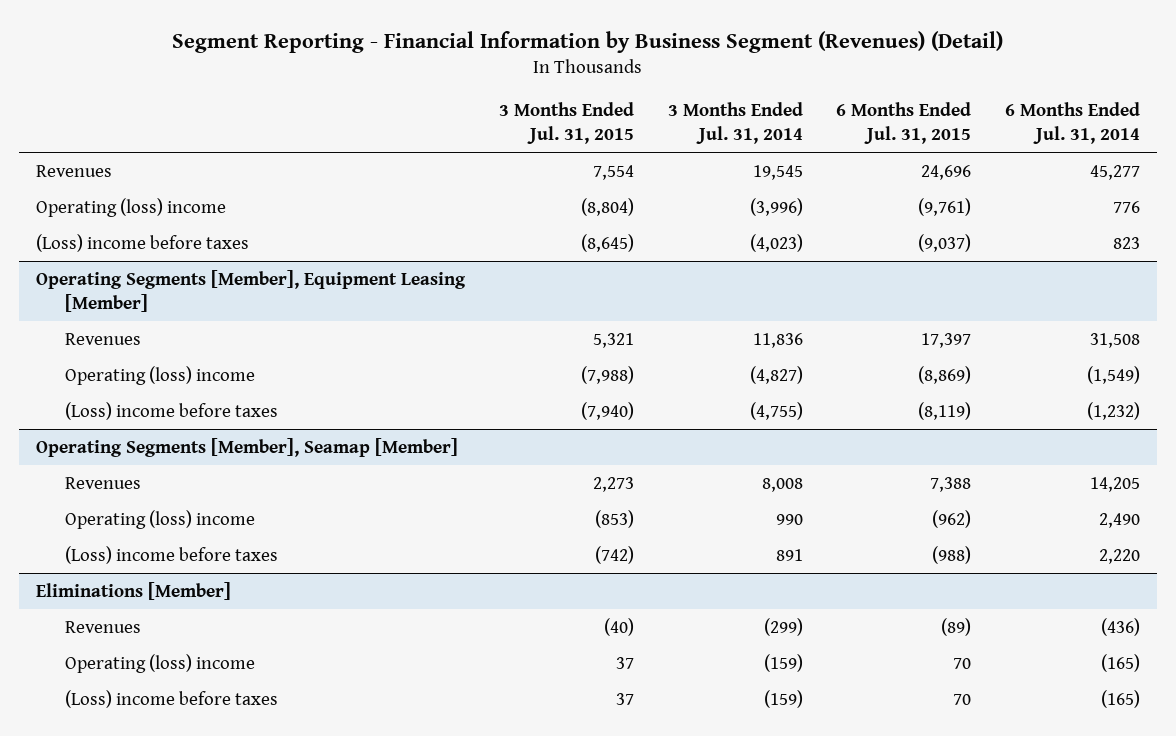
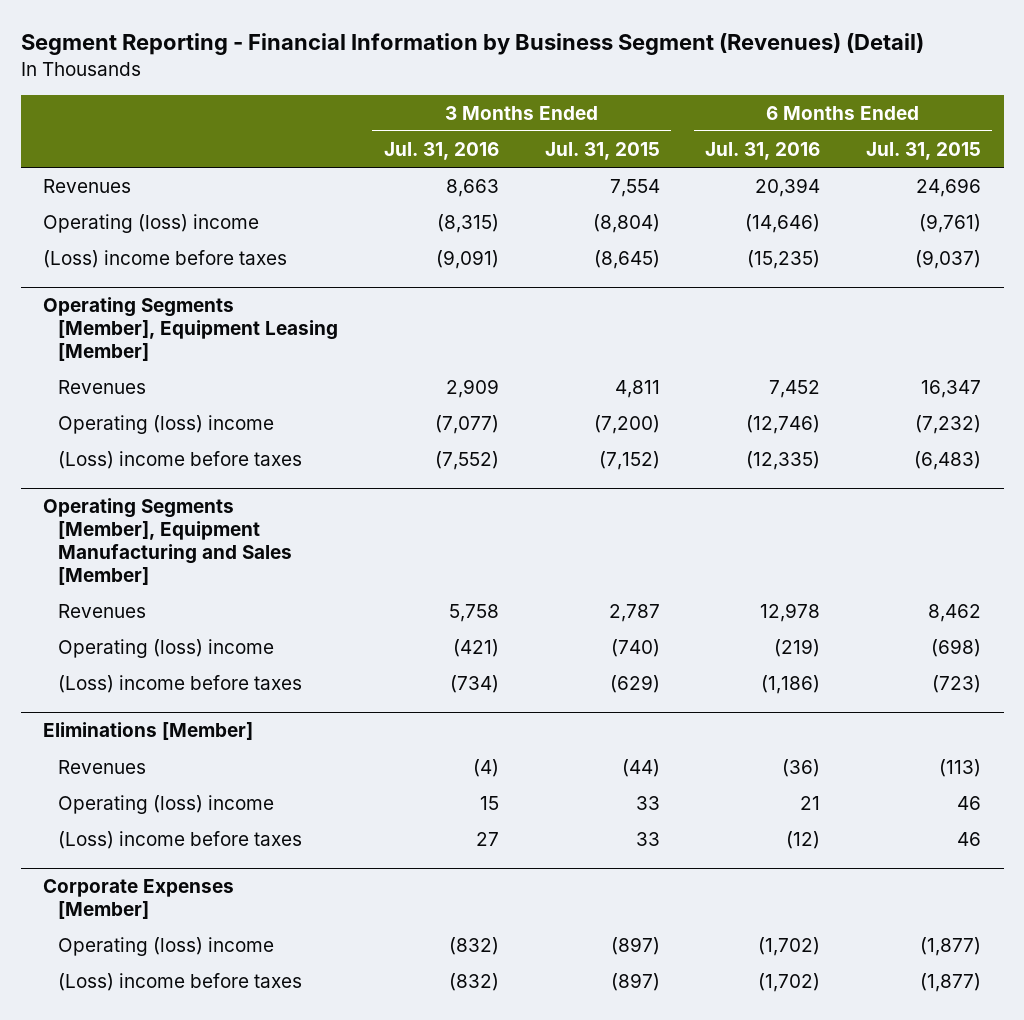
- | 3 Months Ended Jul. 31, 2015 | 3 Months Ended Jul. 31, 2014 | 6 Months Ended Jul. 31, 2015 | 6 Months Ended Jul. 31, 2014
+ | 3 Months Ended Jul. 31, 2016 | 3 Months Ended Jul. 31, 2015 | 6 Months Ended Jul. 31, 2016 | 6 Months Ended Jul. 31, 2015
@ Operating Segments [Member], Equipment Leasing [Member]
- Revenues | 5,321 | 11,836 | 17,397 | 31,508
- Operating (loss) income | (7,988) | (4,827) | (8,869) | (1,549)
- (Loss) income before taxes | (7,940) | (4,755) | (8,119) | (1,232)
- Operating Segments [Member], Seamap [Member]
- Revenues | 2,273 | 8,008 | 7,388 | 14,205
- Operating (loss) income | (853) | 990 | (962) | 2,490
- (Loss) income before taxes | (742) | 891 | (988) | 2,220
@ Operating Segments [Member], Equipment Leasing [Member]
+ Revenues | 2,909 | 4,811 | 7,452 | 16,347
+ Operating (loss) income | (7,077) | (7,200) | (12,746) | (7,232)
+ (Loss) income before taxes | (7,552) | (7,152) | (12,335) | (6,483)
+ Operating Segments [Member], Equipment Manufacturing and Sales [Member]
+ Revenues | 5,758 | 2,787 | 12,978 | 8,462
+ Operating (loss) income | (421) | (740) | (219) | (698)
+ (Loss) income before taxes | (734) | (629) | (1,186) | (723)
@ Eliminations [Member]
- Revenues | (40) | (299) | (89) | (436)
- Operating (loss) income | 37 | (159) | 70 | (165)
- (Loss) income before taxes | 37 | (159) | 70 | (165)
+ Revenues | (4) | (44) | (36) | (113)
+ Operating (loss) income | 15 | 33 | 21 | 46
+ (Loss) income before taxes | 27 | 33 | (12) | 46
+ Corporate Expenses [Member]
+ Operating (loss) income | (832) | (897) | (1,702) | (1,877)
+ (Loss) income before taxes | (832) | (897) | (1,702) | (1,877)

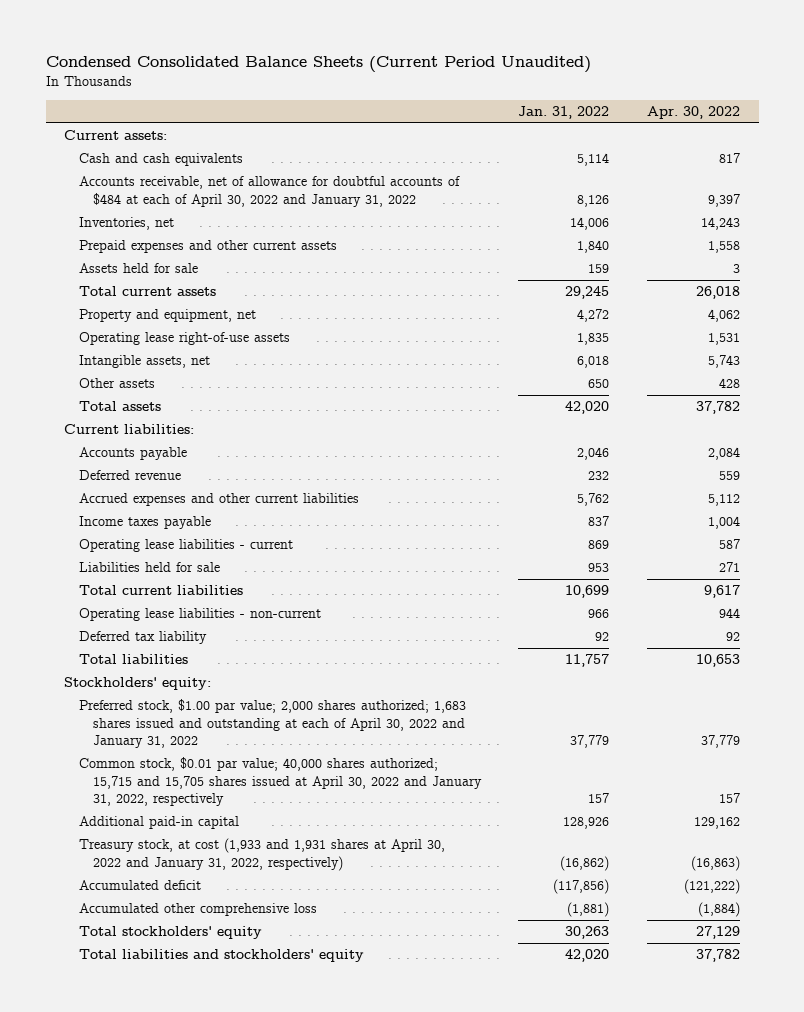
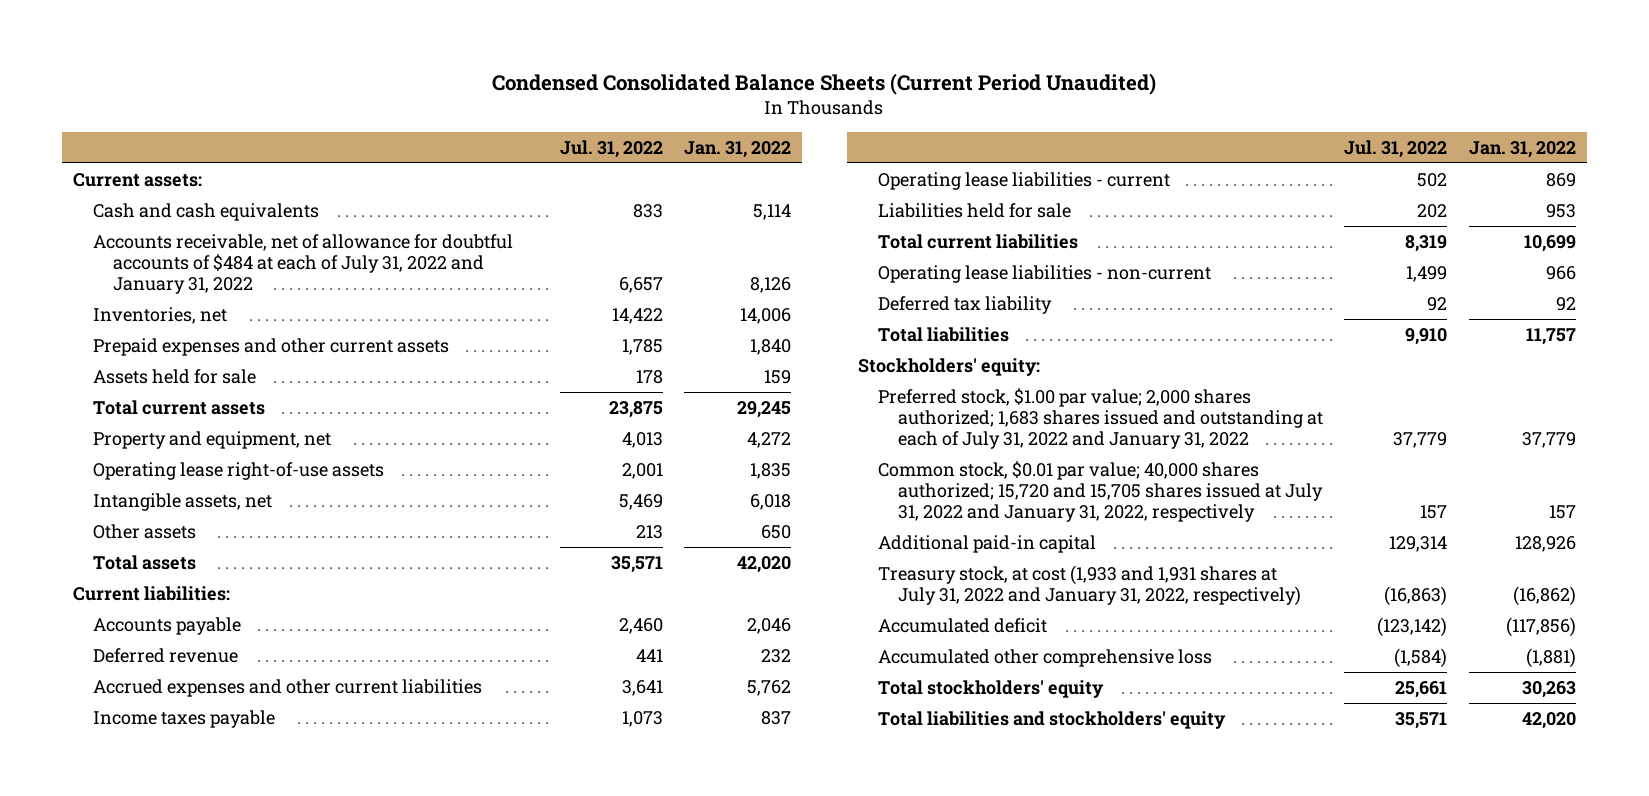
- | Jan. 31, 2022 | Apr. 30, 2022
+ | Jul. 31, 2022 | Jan. 31, 2022
- Accounts receivable, net of allowance for doubtful accounts of $484 at each of April 30, 2022 and January 31, 2022 | 8,126 | 9,397
+ Accounts receivable, net of allowance for doubtful accounts of $484 at each of July 31, 2022 and January 31, 2022 | 6,657 | 8,126
- Preferred stock, $1.00 par value; 2,000 shares authorized; 1,683 shares issued and outstanding at each of April 30, 2022 and January 31, 2022 | 37,779 | 37,779
- Common stock, $0.01 par value; 40,000 shares authorized; 15,715 and 15,705 shares issued at April 30, 2022 and January 31, 2022, respectively | 157 | 157
+ Preferred stock, $1.00 par value; 2,000 shares authorized; 1,683 shares issued and outstanding at each of July 31, 2022 and January 31, 2022 | 37,779 | 37,779
+ Common stock, $0.01 par value; 40,000 shares authorized; 15,720 and 15,705 shares issued at July 31, 2022 and January 31, 2022, respectively | 157 | 157
- Treasury stock, at cost (1,933 and 1,931 shares at April 30, 2022 and January 31, 2022, respectively) | (16,862) | (16,863)
+ Treasury stock, at cost (1,933 and 1,931 shares at July 31, 2022 and January 31, 2022, respectively) | (16,863) | (16,862)

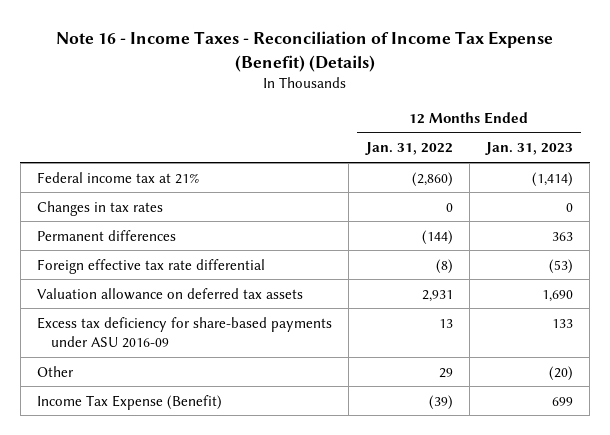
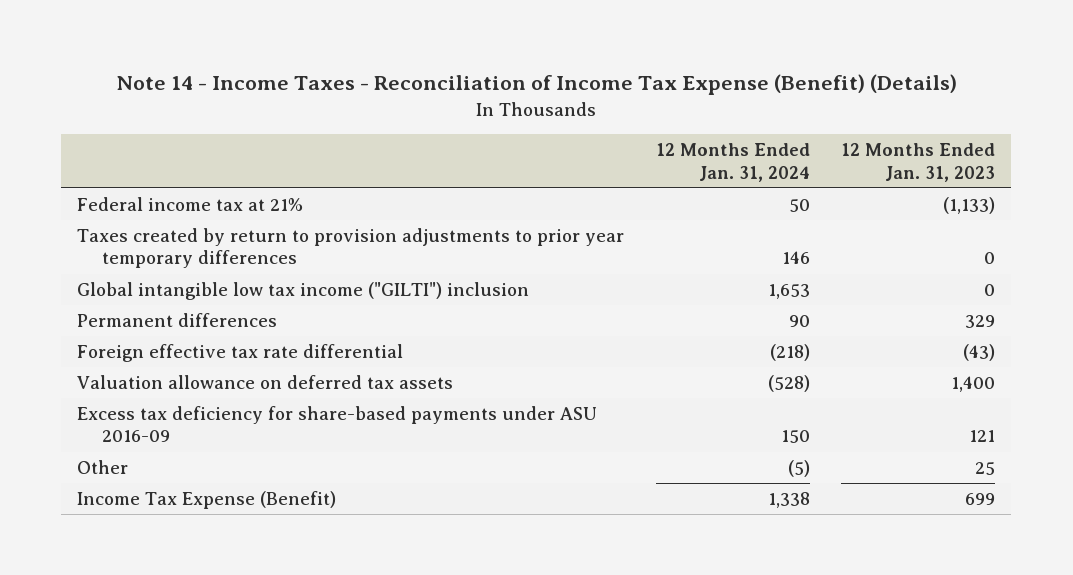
- Note 16 - Income Taxes - Reconciliation of Income Tax Expense (Benefit) (Details)
+ Note 14 - Income Taxes - Reconciliation of Income Tax Expense (Benefit) (Details)
- | 12 Months Ended Jan. 31, 2022 | 12 Months Ended Jan. 31, 2023
+ | 12 Months Ended Jan. 31, 2024 | 12 Months Ended Jan. 31, 2023
- Federal income tax at 21% | (2,860) | (1,414)
- Changes in tax rates | 0 | 0
- Permanent differences | (144) | 363
- Foreign effective tax rate differential | (8) | (53)
- Valuation allowance on deferred tax assets | 2,931 | 1,690
- Excess tax deficiency for share-based payments under ASU 2016-09 | 13 | 133
- Other | 29 | (20)
+ Federal income tax at 21% | 50 | (1,133)
+ Taxes created by return to provision adjustments to prior year temporary differences | 146 | 0
+ Global intangible low tax income ("GILTI") inclusion | 1,653 | 0
+ Permanent differences | 90 | 329
+ Foreign effective tax rate differential | (218) | (43)
+ Valuation allowance on deferred tax assets | (528) | 1,400
+ Excess tax deficiency for share-based payments under ASU 2016-09 | 150 | 121
+ Other | (5) | 25

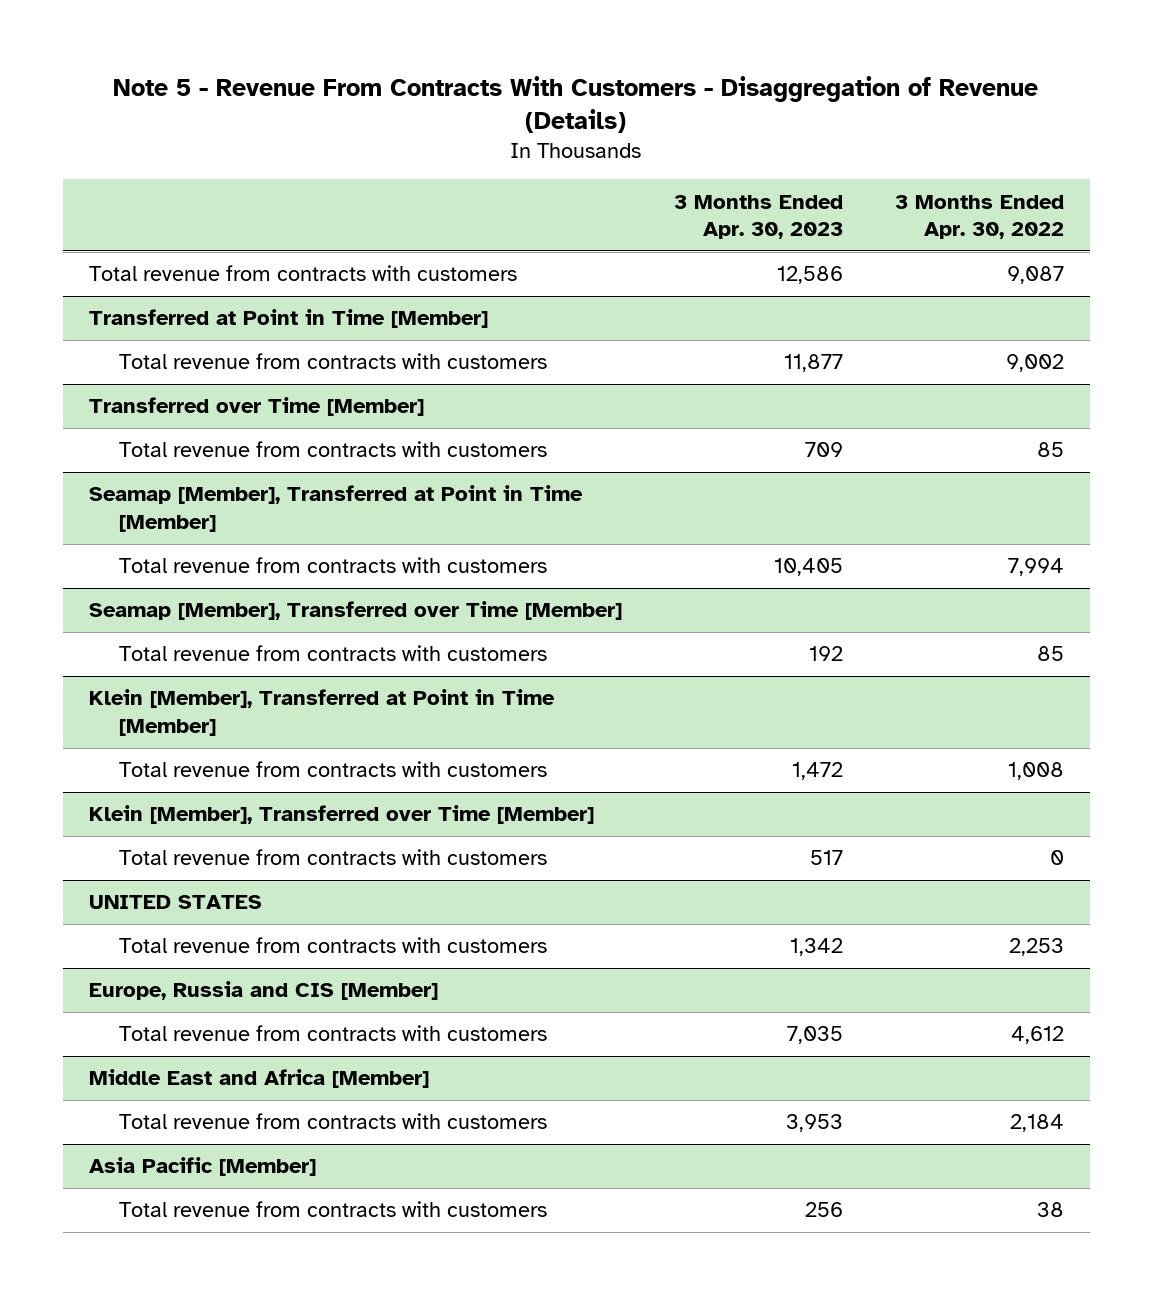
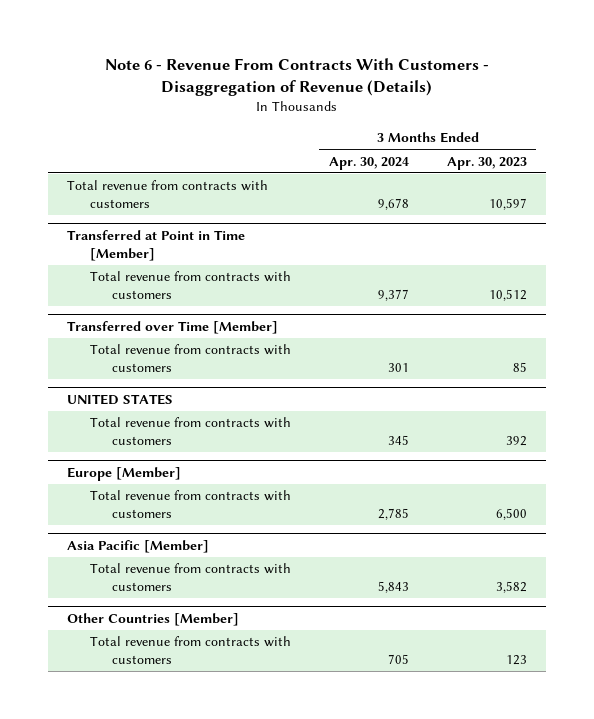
- Note 5 - Revenue From Contracts With Customers - Disaggregation of Revenue (Details)
+ Note 6 - Revenue From Contracts With Customers - Disaggregation of Revenue (Details)
- | 3 Months Ended Apr. 30, 2023 | 3 Months Ended Apr. 30, 2022
+ | 3 Months Ended Apr. 30, 2024 | 3 Months Ended Apr. 30, 2023
- Total revenue from contracts with customers | 12,586 | 9,087
+ Total revenue from contracts with customers | 9,678 | 10,597
@ Transferred at Point in Time [Member]
- Total revenue from contracts with customers | 11,877 | 9,002
+ Total revenue from contracts with customers | 9,377 | 10,512
@ Transferred over Time [Member]
- Total revenue from contracts with customers | 709 | 85
- Seamap [Member], Transferred at Point in Time [Member]
- Total revenue from contracts with customers | 10,405 | 7,994
- Seamap [Member], Transferred over Time [Member]
- Total revenue from contracts with customers | 192 | 85
- Klein [Member], Transferred at Point in Time [Member]
- Total revenue from contracts with customers | 1,472 | 1,008
- Klein [Member], Transferred over Time [Member]
- Total revenue from contracts with customers | 517 | 0
@ Transferred over Time [Member]
+ Total revenue from contracts with customers | 301 | 85
@ UNITED STATES
- Total revenue from contracts with customers | 1,342 | 2,253
- Europe, Russia and CIS [Member]
- Total revenue from contracts with customers | 7,035 | 4,612
- Middle East and Africa [Member]
- Total revenue from contracts with customers | 3,953 | 2,184
@ UNITED STATES
+ Total revenue from contracts with customers | 345 | 392
+ Europe [Member]
+ Total revenue from contracts with customers | 2,785 | 6,500
@ Asia Pacific [Member]
- Total revenue from contracts with customers | 256 | 38
+ Total revenue from contracts with customers | 5,843 | 3,582
+ Other Countries [Member]
+ Total revenue from contracts with customers | 705 | 123

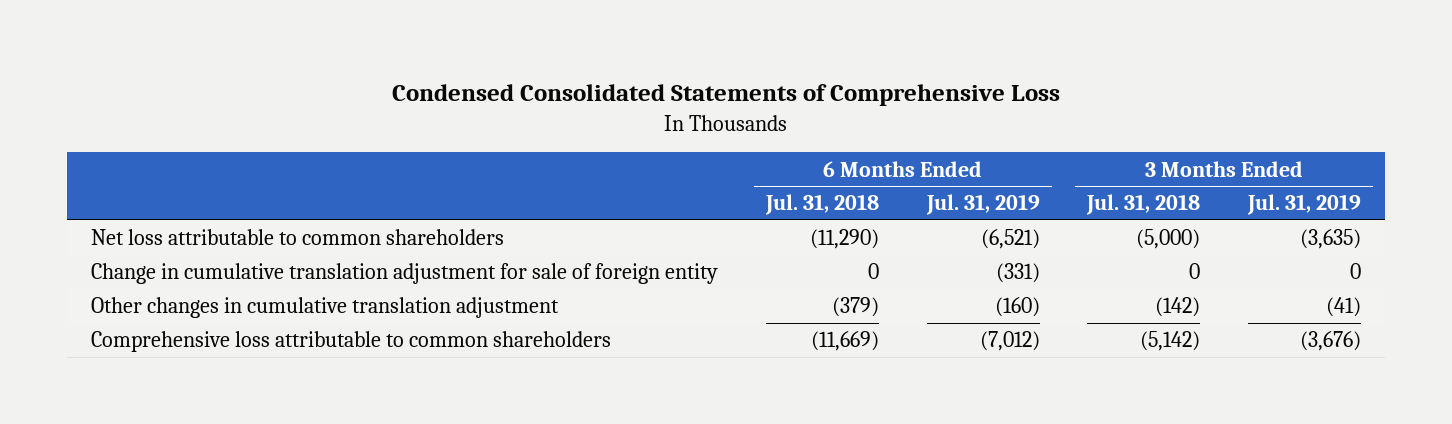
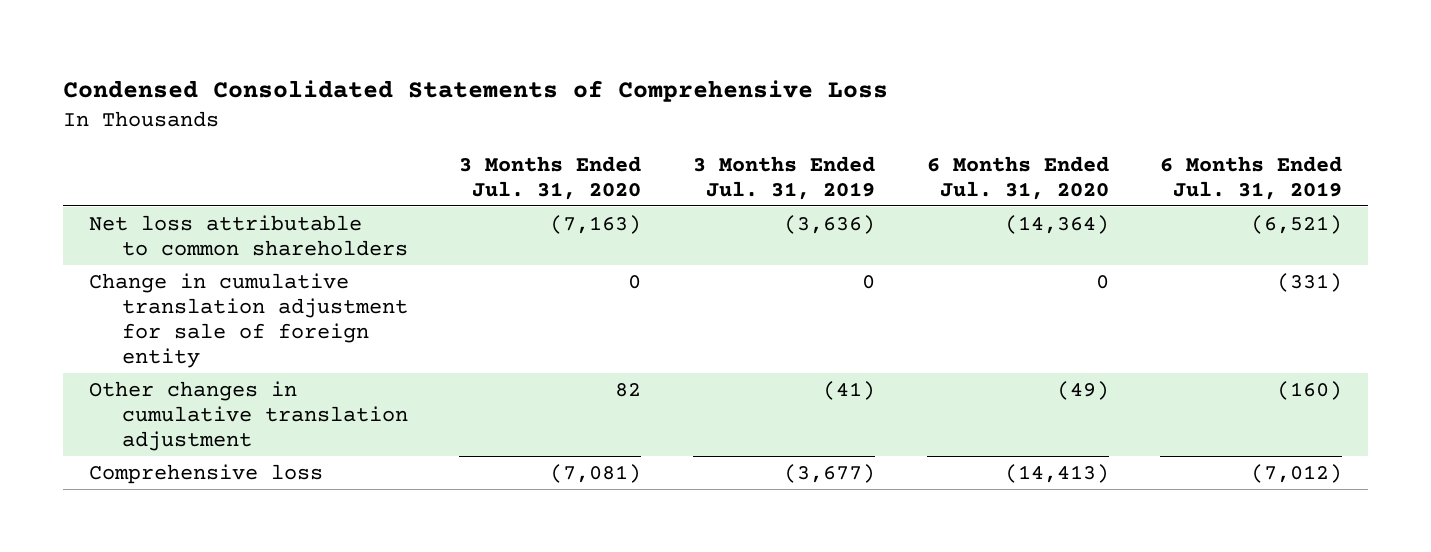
- | 6 Months Ended Jul. 31, 2018 | 6 Months Ended Jul. 31, 2019 | 3 Months Ended Jul. 31, 2018 | 3 Months Ended Jul. 31, 2019
+ | 3 Months Ended Jul. 31, 2020 | 3 Months Ended Jul. 31, 2019 | 6 Months Ended Jul. 31, 2020 | 6 Months Ended Jul. 31, 2019
- Net loss attributable to common shareholders | (11,290) | (6,521) | (5,000) | (3,635)
+ Net loss attributable to common shareholders | (7,163) | (3,636) | (14,364) | (6,521)
- Comprehensive loss attributable to common shareholders | (11,669) | (7,012) | (5,142) | (3,676)
+ Comprehensive loss | (7,081) | (3,677) | (14,413) | (7,012)

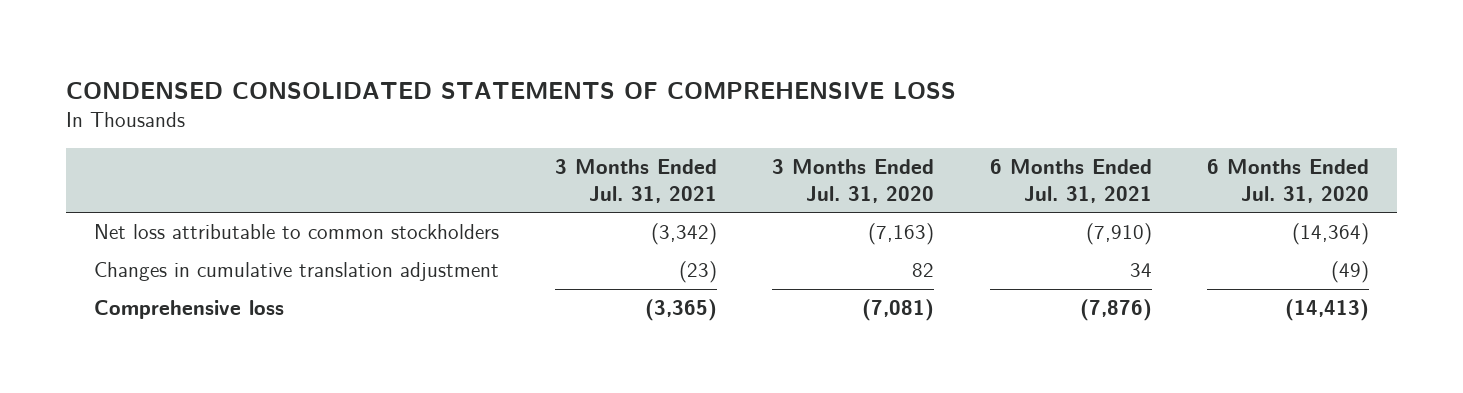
- Condensed Consolidated Statements of Comprehensive Loss
+ CONDENSED CONSOLIDATED STATEMENTS OF COMPREHENSIVE LOSS
- | 3 Months Ended Jul. 31, 2020 | 3 Months Ended Jul. 31, 2019 | 6 Months Ended Jul. 31, 2020 | 6 Months Ended Jul. 31, 2019
+ | 3 Months Ended Jul. 31, 2021 | 3 Months Ended Jul. 31, 2020 | 6 Months Ended Jul. 31, 2021 | 6 Months Ended Jul. 31, 2020
- Net loss attributable to common shareholders | (7,163) | (3,636) | (14,364) | (6,521)
- Change in cumulative translation adjustment for sale of foreign entity | 0 | 0 | 0 | (331)
- Other changes in cumulative translation adjustment | 82 | (41) | (49) | (160)
+ Net loss attributable to common stockholders | (3,342) | (7,163) | (7,910) | (14,364)
+ Changes in cumulative translation adjustment | (23) | 82 | 34 | (49)

